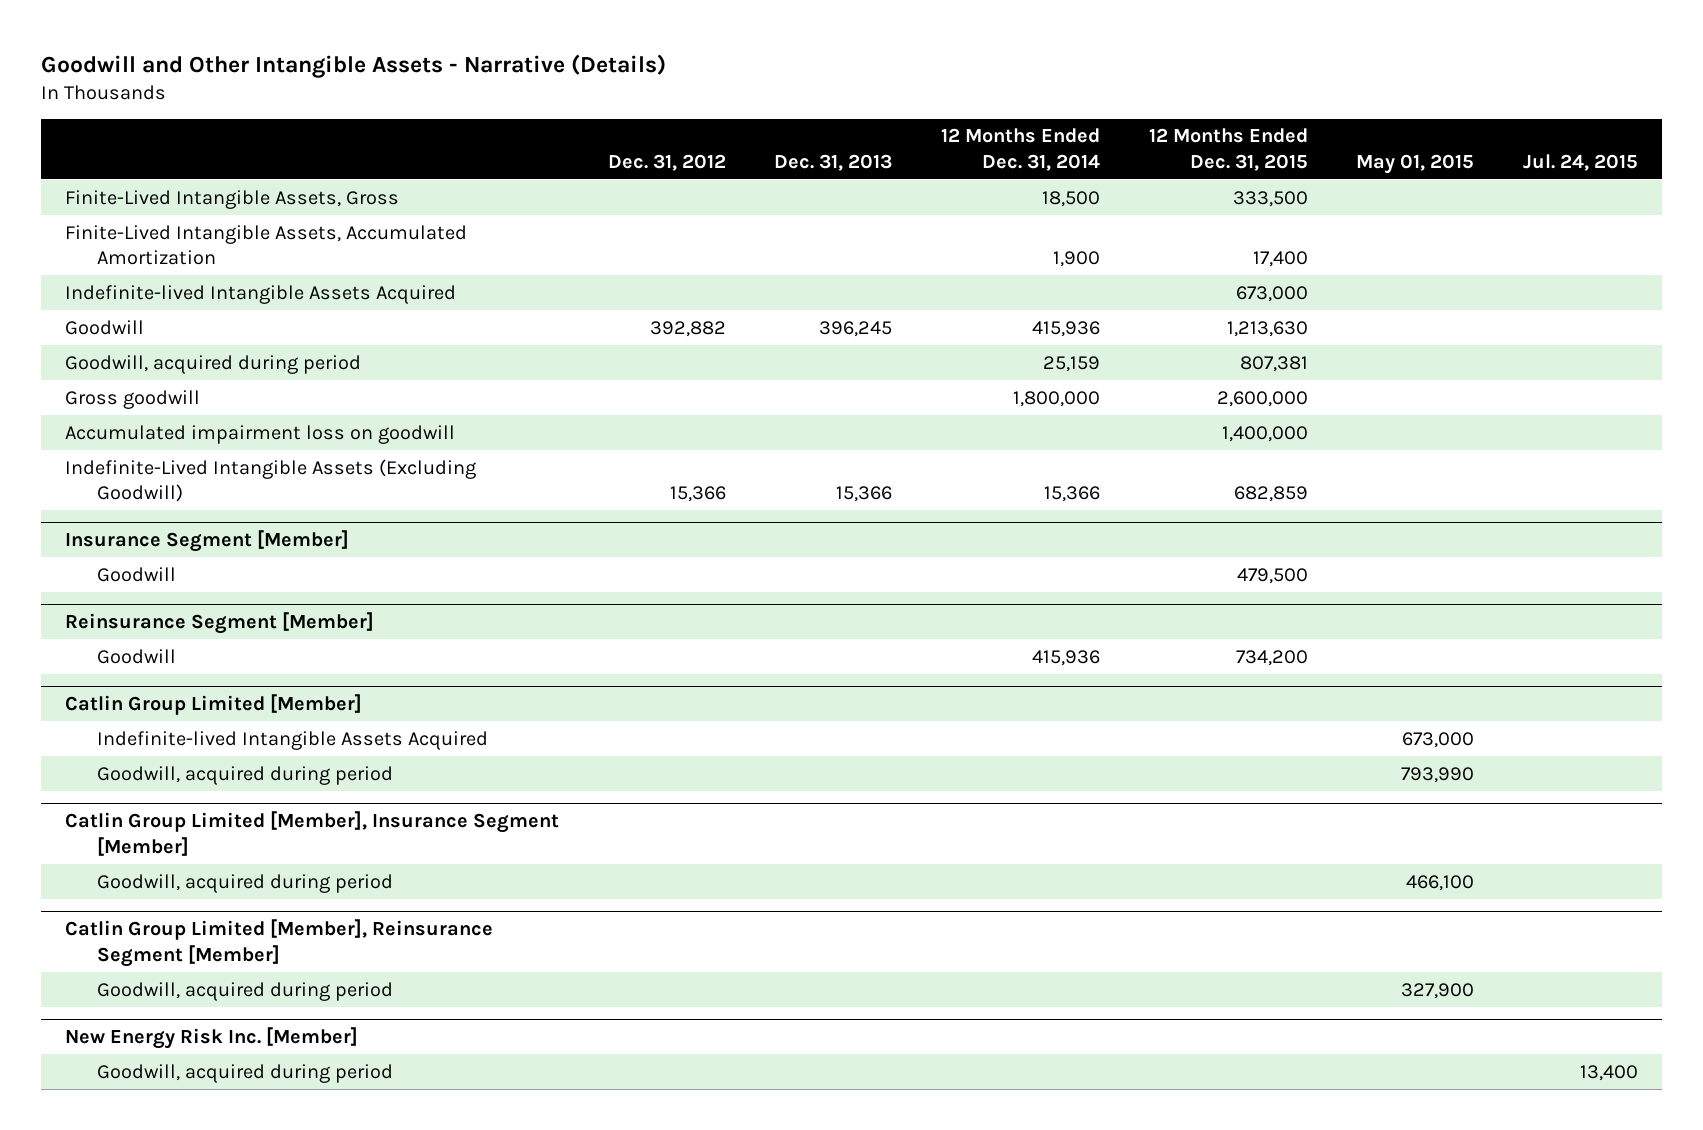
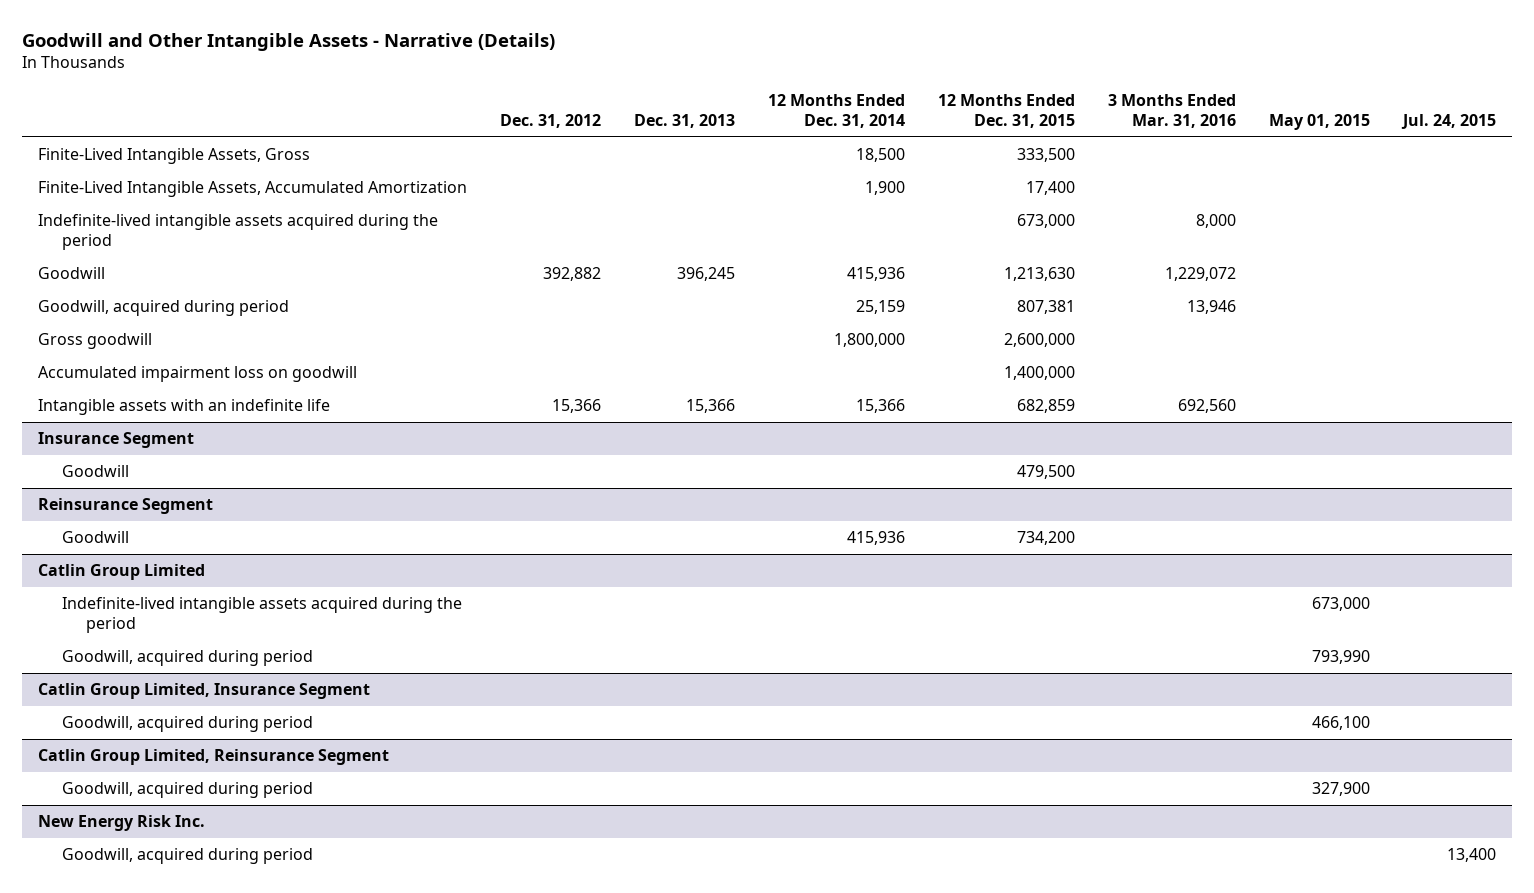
- | Dec. 31, 2012 | Dec. 31, 2013 | 12 Months Ended Dec. 31, 2014 | 12 Months Ended Dec. 31, 2015 | May 01, 2015 | Jul. 24, 2015
+ | Dec. 31, 2012 | Dec. 31, 2013 | 12 Months Ended Dec. 31, 2014 | 12 Months Ended Dec. 31, 2015 | 3 Months Ended Mar. 31, 2016 | May 01, 2015 | Jul. 24, 2015
- Indefinite-lived Intangible Assets Acquired | | | | 673,000 | |
+ Indefinite-lived intangible assets acquired during the period | | | | 673,000 | 8,000 | |
- Indefinite-Lived Intangible Assets (Excluding Goodwill) | 15,366 | 15,366 | 15,366 | 682,859 | |
- Insurance Segment [Member]
+ Intangible assets with an indefinite life | 15,366 | 15,366 | 15,366 | 682,859 | 692,560 | |
+ Insurance Segment
- Reinsurance Segment [Member]
+ Reinsurance Segment
- Catlin Group Limited [Member]
- Indefinite-lived Intangible Assets Acquired | | | | | 673,000 |
+ Catlin Group Limited
+ Indefinite-lived intangible assets acquired during the period | | | | | | 673,000 |
- Catlin Group Limited [Member], Insurance Segment [Member]
+ Catlin Group Limited, Insurance Segment
- Catlin Group Limited [Member], Reinsurance Segment [Member]
+ Catlin Group Limited, Reinsurance Segment
- New Energy Risk Inc. [Member]
+ New Energy Risk Inc.

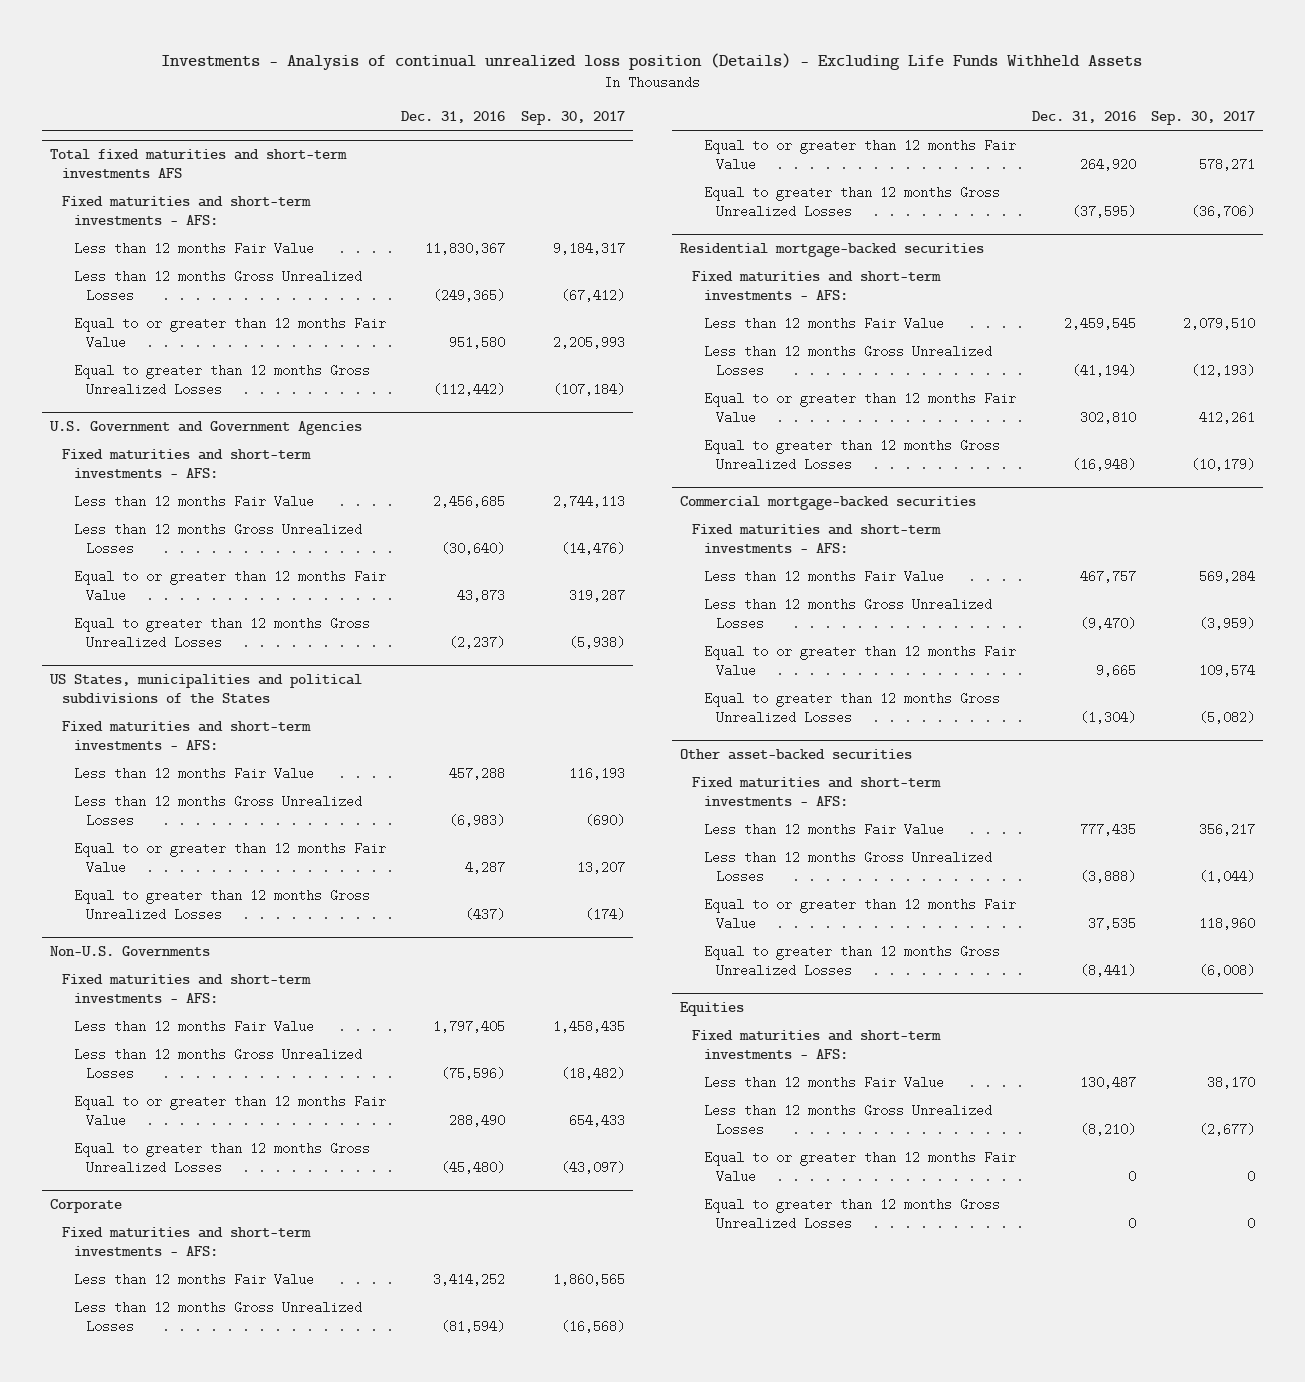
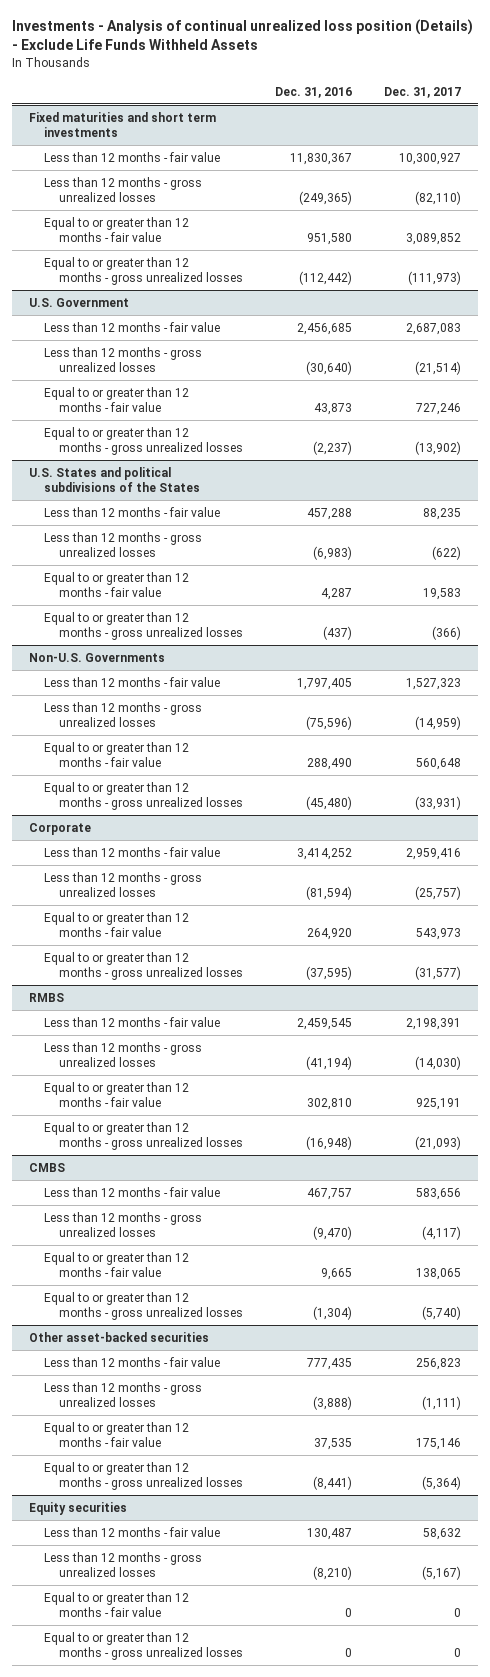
- Investments - Analysis of continual unrealized loss position (Details) - Excluding Life Funds Withheld Assets
+ Investments - Analysis of continual unrealized loss position (Details) - Exclude Life Funds Withheld Assets
- | Dec. 31, 2016 | Sep. 30, 2017
+ | Dec. 31, 2016 | Dec. 31, 2017
- Total fixed maturities and short-term investments AFS
- Fixed maturities and short-term investments - AFS:
- Less than 12 months Fair Value | 11,830,367 | 9,184,317
- Less than 12 months Gross Unrealized Losses | (249,365) | (67,412)
- Equal to or greater than 12 months Fair Value | 951,580 | 2,205,993
- Equal to greater than 12 months Gross Unrealized Losses | (112,442) | (107,184)
- U.S. Government and Government Agencies
- Fixed maturities and short-term investments - AFS:
- Less than 12 months Fair Value | 2,456,685 | 2,744,113
- Less than 12 months Gross Unrealized Losses | (30,640) | (14,476)
- Equal to or greater than 12 months Fair Value | 43,873 | 319,287
- Equal to greater than 12 months Gross Unrealized Losses | (2,237) | (5,938)
- US States, municipalities and political subdivisions of the States
- Fixed maturities and short-term investments - AFS:
- Less than 12 months Fair Value | 457,288 | 116,193
- Less than 12 months Gross Unrealized Losses | (6,983) | (690)
- Equal to or greater than 12 months Fair Value | 4,287 | 13,207
- Equal to greater than 12 months Gross Unrealized Losses | (437) | (174)
+ Fixed maturities and short term investments
+ Less than 12 months - fair value | 11,830,367 | 10,300,927
+ Less than 12 months - gross unrealized losses | (249,365) | (82,110)
+ Equal to or greater than 12 months - fair value | 951,580 | 3,089,852
+ Equal to or greater than 12 months - gross unrealized losses | (112,442) | (111,973)
+ U.S. Government
+ Less than 12 months - fair value | 2,456,685 | 2,687,083
+ Less than 12 months - gross unrealized losses | (30,640) | (21,514)
+ Equal to or greater than 12 months - fair value | 43,873 | 727,246
+ Equal to or greater than 12 months - gross unrealized losses | (2,237) | (13,902)
+ U.S. States and political subdivisions of the States
+ Less than 12 months - fair value | 457,288 | 88,235
+ Less than 12 months - gross unrealized losses | (6,983) | (622)
+ Equal to or greater than 12 months - fair value | 4,287 | 19,583
+ Equal to or greater than 12 months - gross unrealized losses | (437) | (366)
@ Non-U.S. Governments
- Fixed maturities and short-term investments - AFS:
- Less than 12 months Fair Value | 1,797,405 | 1,458,435
- Less than 12 months Gross Unrealized Losses | (75,596) | (18,482)
- Equal to or greater than 12 months Fair Value | 288,490 | 654,433
- Equal to greater than 12 months Gross Unrealized Losses | (45,480) | (43,097)
+ Less than 12 months - fair value | 1,797,405 | 1,527,323
+ Less than 12 months - gross unrealized losses | (75,596) | (14,959)
+ Equal to or greater than 12 months - fair value | 288,490 | 560,648
+ Equal to or greater than 12 months - gross unrealized losses | (45,480) | (33,931)
@ Corporate
- Fixed maturities and short-term investments - AFS:
- Less than 12 months Fair Value | 3,414,252 | 1,860,565
- Less than 12 months Gross Unrealized Losses | (81,594) | (16,568)
- Equal to or greater than 12 months Fair Value | 264,920 | 578,271
- Equal to greater than 12 months Gross Unrealized Losses | (37,595) | (36,706)
- Residential mortgage-backed securities
- Fixed maturities and short-term investments - AFS:
- Less than 12 months Fair Value | 2,459,545 | 2,079,510
- Less than 12 months Gross Unrealized Losses | (41,194) | (12,193)
- Equal to or greater than 12 months Fair Value | 302,810 | 412,261
- Equal to greater than 12 months Gross Unrealized Losses | (16,948) | (10,179)
- Commercial mortgage-backed securities
- Fixed maturities and short-term investments - AFS:
- Less than 12 months Fair Value | 467,757 | 569,284
- Less than 12 months Gross Unrealized Losses | (9,470) | (3,959)
- Equal to or greater than 12 months Fair Value | 9,665 | 109,574
- Equal to greater than 12 months Gross Unrealized Losses | (1,304) | (5,082)
@ Corporate
+ Less than 12 months - fair value | 3,414,252 | 2,959,416
+ Less than 12 months - gross unrealized losses | (81,594) | (25,757)
+ Equal to or greater than 12 months - fair value | 264,920 | 543,973
+ Equal to or greater than 12 months - gross unrealized losses | (37,595) | (31,577)
+ RMBS
+ Less than 12 months - fair value | 2,459,545 | 2,198,391
+ Less than 12 months - gross unrealized losses | (41,194) | (14,030)
+ Equal to or greater than 12 months - fair value | 302,810 | 925,191
+ Equal to or greater than 12 months - gross unrealized losses | (16,948) | (21,093)
+ CMBS
+ Less than 12 months - fair value | 467,757 | 583,656
+ Less than 12 months - gross unrealized losses | (9,470) | (4,117)
+ Equal to or greater than 12 months - fair value | 9,665 | 138,065
+ Equal to or greater than 12 months - gross unrealized losses | (1,304) | (5,740)
@ Other asset-backed securities
- Fixed maturities and short-term investments - AFS:
- Less than 12 months Fair Value | 777,435 | 356,217
- Less than 12 months Gross Unrealized Losses | (3,888) | (1,044)
- Equal to or greater than 12 months Fair Value | 37,535 | 118,960
- Equal to greater than 12 months Gross Unrealized Losses | (8,441) | (6,008)
- Equities
- Fixed maturities and short-term investments - AFS:
- Less than 12 months Fair Value | 130,487 | 38,170
- Less than 12 months Gross Unrealized Losses | (8,210) | (2,677)
- Equal to or greater than 12 months Fair Value | 0 | 0
- Equal to greater than 12 months Gross Unrealized Losses | 0 | 0
@ Other asset-backed securities
+ Less than 12 months - fair value | 777,435 | 256,823
+ Less than 12 months - gross unrealized losses | (3,888) | (1,111)
+ Equal to or greater than 12 months - fair value | 37,535 | 175,146
+ Equal to or greater than 12 months - gross unrealized losses | (8,441) | (5,364)
+ Equity securities
+ Less than 12 months - fair value | 130,487 | 58,632
+ Less than 12 months - gross unrealized losses | (8,210) | (5,167)
+ Equal to or greater than 12 months - fair value | 0 | 0
+ Equal to or greater than 12 months - gross unrealized losses | 0 | 0

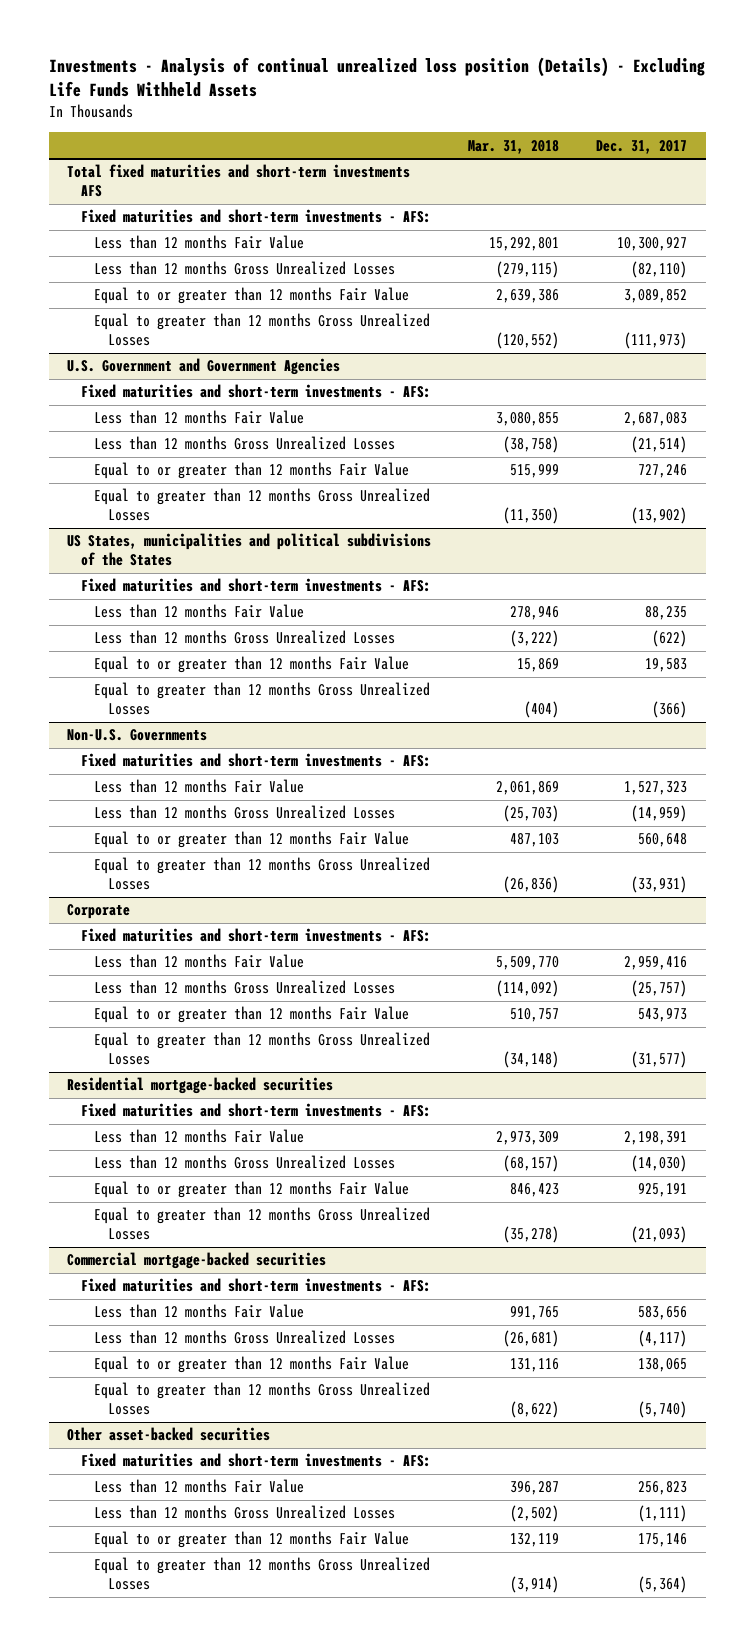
- Investments - Analysis of continual unrealized loss position (Details) - Exclude Life Funds Withheld Assets
+ Investments - Analysis of continual unrealized loss position (Details) - Excluding Life Funds Withheld Assets
- | Dec. 31, 2016 | Dec. 31, 2017
+ | Mar. 31, 2018 | Dec. 31, 2017
- Fixed maturities and short term investments
- Less than 12 months - fair value | 11,830,367 | 10,300,927
- Less than 12 months - gross unrealized losses | (249,365) | (82,110)
- Equal to or greater than 12 months - fair value | 951,580 | 3,089,852
- Equal to or greater than 12 months - gross unrealized losses | (112,442) | (111,973)
- U.S. Government
- Less than 12 months - fair value | 2,456,685 | 2,687,083
- Less than 12 months - gross unrealized losses | (30,640) | (21,514)
- Equal to or greater than 12 months - fair value | 43,873 | 727,246
- Equal to or greater than 12 months - gross unrealized losses | (2,237) | (13,902)
- U.S. States and political subdivisions of the States
- Less than 12 months - fair value | 457,288 | 88,235
- Less than 12 months - gross unrealized losses | (6,983) | (622)
- Equal to or greater than 12 months - fair value | 4,287 | 19,583
- Equal to or greater than 12 months - gross unrealized losses | (437) | (366)
+ Total fixed maturities and short-term investments AFS
+ Fixed maturities and short-term investments - AFS:
+ Less than 12 months Fair Value | 15,292,801 | 10,300,927
+ Less than 12 months Gross Unrealized Losses | (279,115) | (82,110)
+ Equal to or greater than 12 months Fair Value | 2,639,386 | 3,089,852
+ Equal to greater than 12 months Gross Unrealized Losses | (120,552) | (111,973)
+ U.S. Government and Government Agencies
+ Fixed maturities and short-term investments - AFS:
+ Less than 12 months Fair Value | 3,080,855 | 2,687,083
+ Less than 12 months Gross Unrealized Losses | (38,758) | (21,514)
+ Equal to or greater than 12 months Fair Value | 515,999 | 727,246
+ Equal to greater than 12 months Gross Unrealized Losses | (11,350) | (13,902)
+ US States, municipalities and political subdivisions of the States
+ Fixed maturities and short-term investments - AFS:
+ Less than 12 months Fair Value | 278,946 | 88,235
+ Less than 12 months Gross Unrealized Losses | (3,222) | (622)
+ Equal to or greater than 12 months Fair Value | 15,869 | 19,583
+ Equal to greater than 12 months Gross Unrealized Losses | (404) | (366)
@ Non-U.S. Governments
- Less than 12 months - fair value | 1,797,405 | 1,527,323
- Less than 12 months - gross unrealized losses | (75,596) | (14,959)
- Equal to or greater than 12 months - fair value | 288,490 | 560,648
- Equal to or greater than 12 months - gross unrealized losses | (45,480) | (33,931)
+ Fixed maturities and short-term investments - AFS:
+ Less than 12 months Fair Value | 2,061,869 | 1,527,323
+ Less than 12 months Gross Unrealized Losses | (25,703) | (14,959)
+ Equal to or greater than 12 months Fair Value | 487,103 | 560,648
+ Equal to greater than 12 months Gross Unrealized Losses | (26,836) | (33,931)
@ Corporate
- Less than 12 months - fair value | 3,414,252 | 2,959,416
- Less than 12 months - gross unrealized losses | (81,594) | (25,757)
- Equal to or greater than 12 months - fair value | 264,920 | 543,973
- Equal to or greater than 12 months - gross unrealized losses | (37,595) | (31,577)
- RMBS
- Less than 12 months - fair value | 2,459,545 | 2,198,391
- Less than 12 months - gross unrealized losses | (41,194) | (14,030)
- Equal to or greater than 12 months - fair value | 302,810 | 925,191
- Equal to or greater than 12 months - gross unrealized losses | (16,948) | (21,093)
- CMBS
- Less than 12 months - fair value | 467,757 | 583,656
- Less than 12 months - gross unrealized losses | (9,470) | (4,117)
- Equal to or greater than 12 months - fair value | 9,665 | 138,065
- Equal to or greater than 12 months - gross unrealized losses | (1,304) | (5,740)
@ Corporate
+ Fixed maturities and short-term investments - AFS:
+ Less than 12 months Fair Value | 5,509,770 | 2,959,416
+ Less than 12 months Gross Unrealized Losses | (114,092) | (25,757)
+ Equal to or greater than 12 months Fair Value | 510,757 | 543,973
+ Equal to greater than 12 months Gross Unrealized Losses | (34,148) | (31,577)
+ Residential mortgage-backed securities
+ Fixed maturities and short-term investments - AFS:
+ Less than 12 months Fair Value | 2,973,309 | 2,198,391
+ Less than 12 months Gross Unrealized Losses | (68,157) | (14,030)
+ Equal to or greater than 12 months Fair Value | 846,423 | 925,191
+ Equal to greater than 12 months Gross Unrealized Losses | (35,278) | (21,093)
+ Commercial mortgage-backed securities
+ Fixed maturities and short-term investments - AFS:
+ Less than 12 months Fair Value | 991,765 | 583,656
+ Less than 12 months Gross Unrealized Losses | (26,681) | (4,117)
+ Equal to or greater than 12 months Fair Value | 131,116 | 138,065
+ Equal to greater than 12 months Gross Unrealized Losses | (8,622) | (5,740)
@ Other asset-backed securities
- Less than 12 months - fair value | 777,435 | 256,823
- Less than 12 months - gross unrealized losses | (3,888) | (1,111)
- Equal to or greater than 12 months - fair value | 37,535 | 175,146
- Equal to or greater than 12 months - gross unrealized losses | (8,441) | (5,364)
- Equity securities
- Less than 12 months - fair value | 130,487 | 58,632
- Less than 12 months - gross unrealized losses | (8,210) | (5,167)
- Equal to or greater than 12 months - fair value | 0 | 0
- Equal to or greater than 12 months - gross unrealized losses | 0 | 0
@ Other asset-backed securities
+ Fixed maturities and short-term investments - AFS:
+ Less than 12 months Fair Value | 396,287 | 256,823
+ Less than 12 months Gross Unrealized Losses | (2,502) | (1,111)
+ Equal to or greater than 12 months Fair Value | 132,119 | 175,146
+ Equal to greater than 12 months Gross Unrealized Losses | (3,914) | (5,364)

